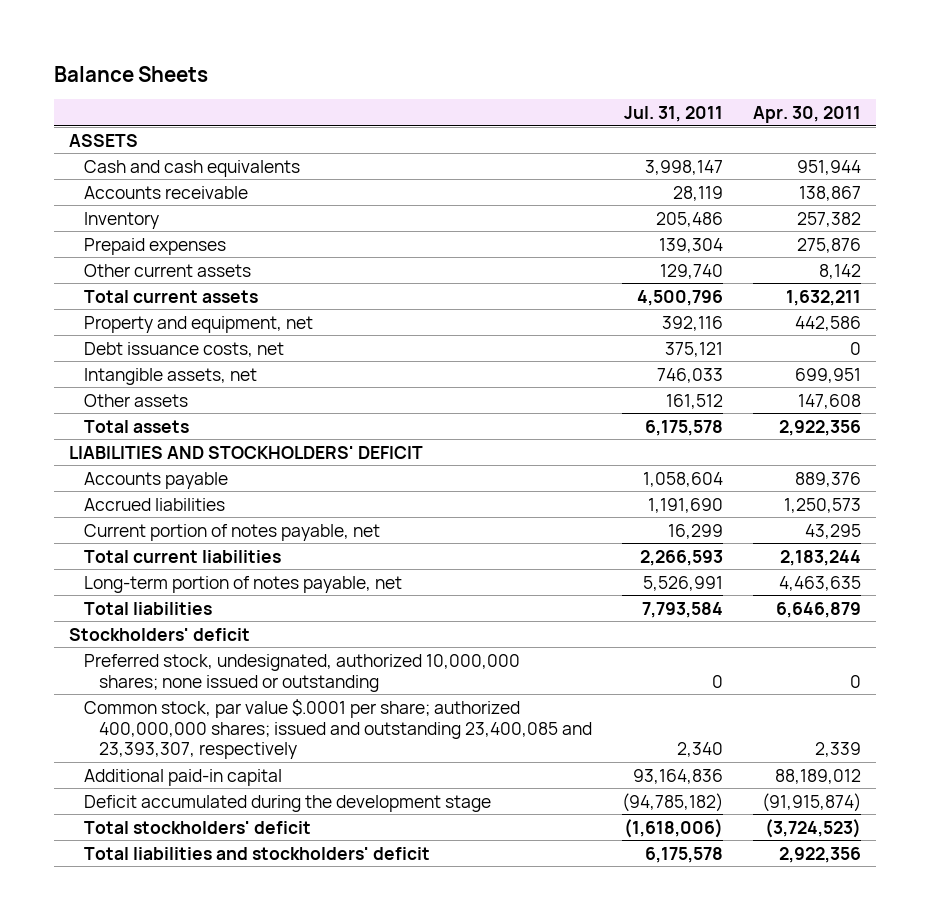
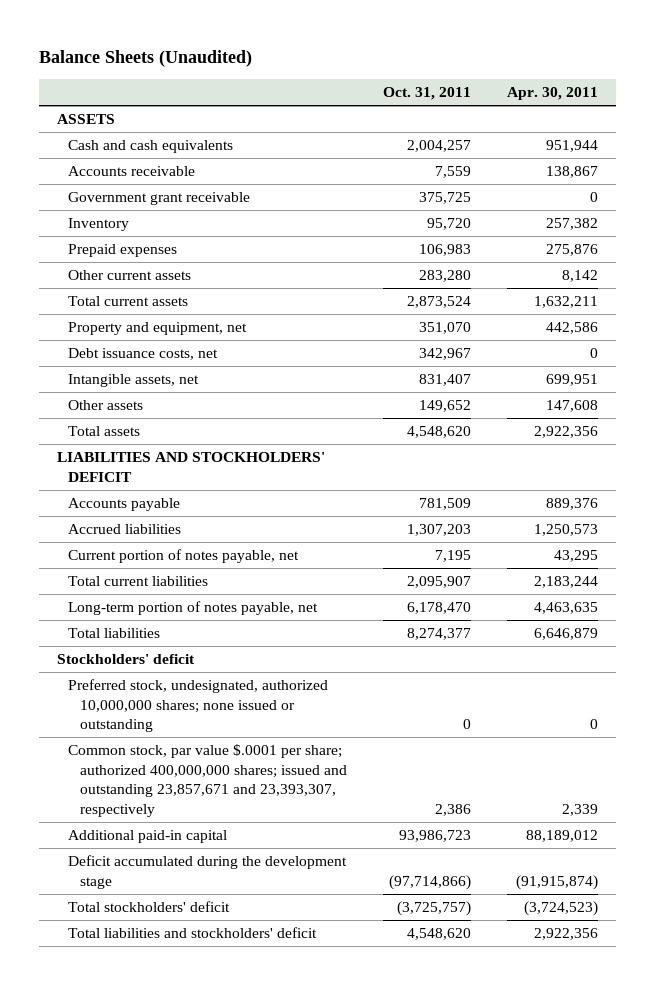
- Balance Sheets
+ Balance Sheets (Unaudited)
- | Jul. 31, 2011 | Apr. 30, 2011
+ | Oct. 31, 2011 | Apr. 30, 2011
+ Government grant receivable | 375,725 | 0
- Common stock, par value $.0001 per share; authorized 400,000,000 shares; issued and outstanding 23,400,085 and 23,393,307, respectively | 2,340 | 2,339
+ Common stock, par value $.0001 per share; authorized 400,000,000 shares; issued and outstanding 23,857,671 and 23,393,307, respectively | 2,386 | 2,339

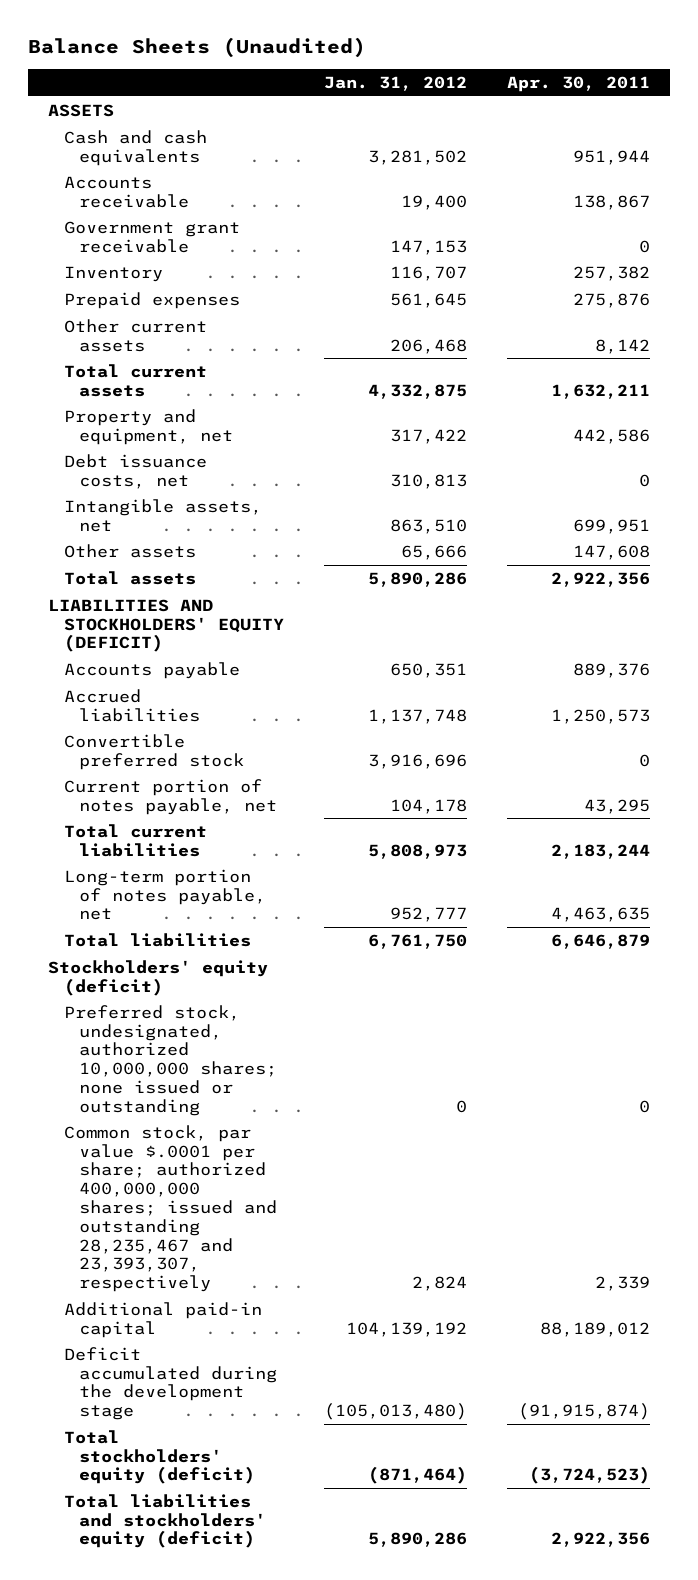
- | Oct. 31, 2011 | Apr. 30, 2011
+ | Jan. 31, 2012 | Apr. 30, 2011
- LIABILITIES AND STOCKHOLDERS' DEFICIT
+ LIABILITIES AND STOCKHOLDERS' EQUITY (DEFICIT)
+ Convertible preferred stock | 3,916,696 | 0
- Stockholders' deficit
+ Stockholders' equity (deficit)
- Common stock, par value $.0001 per share; authorized 400,000,000 shares; issued and outstanding 23,857,671 and 23,393,307, respectively | 2,386 | 2,339
+ Common stock, par value $.0001 per share; authorized 400,000,000 shares; issued and outstanding 28,235,467 and 23,393,307, respectively | 2,824 | 2,339
- Total stockholders' deficit | (3,725,757) | (3,724,523)
- Total liabilities and stockholders' deficit | 4,548,620 | 2,922,356
+ Total stockholders' equity (deficit) | (871,464) | (3,724,523)
+ Total liabilities and stockholders' equity (deficit) | 5,890,286 | 2,922,356

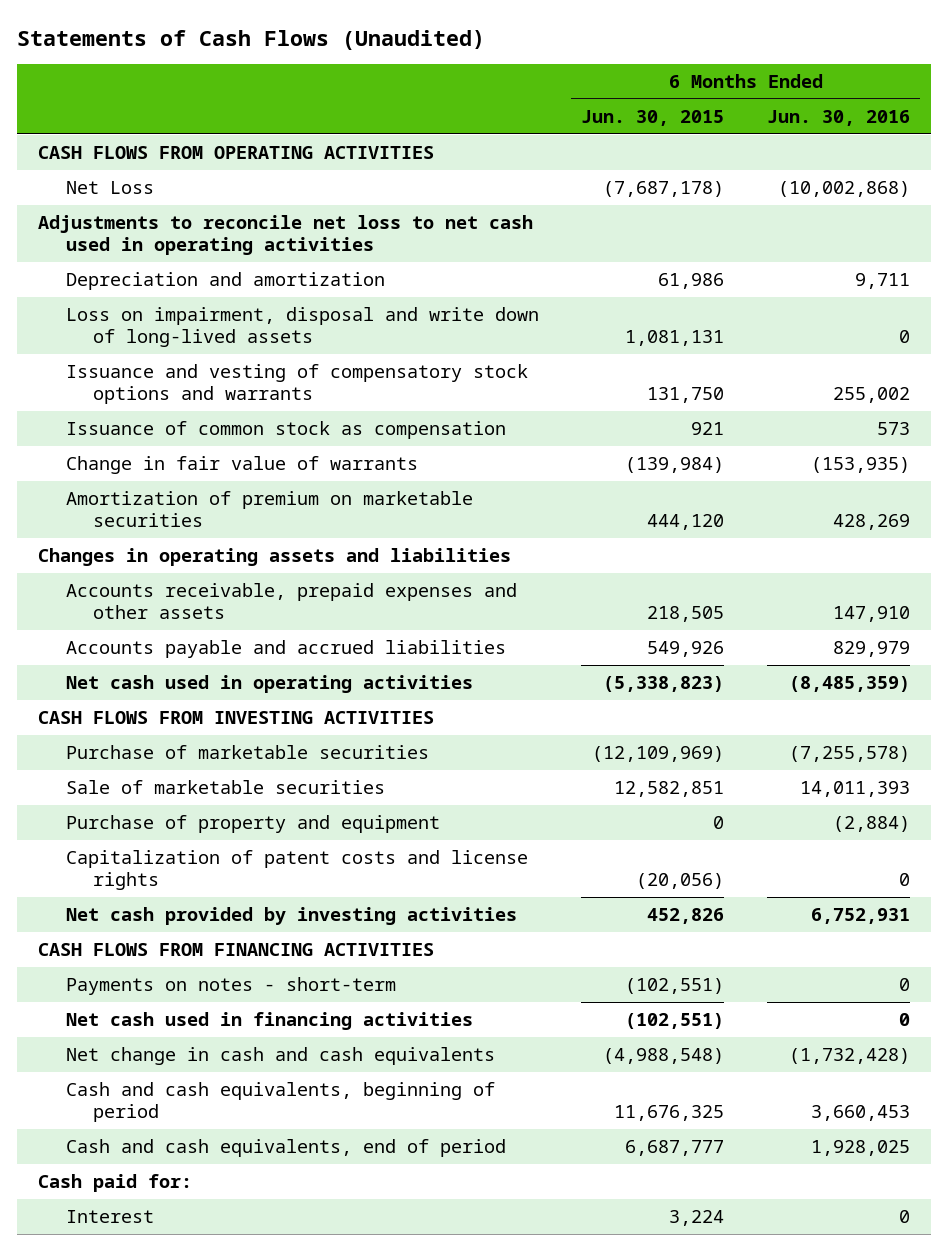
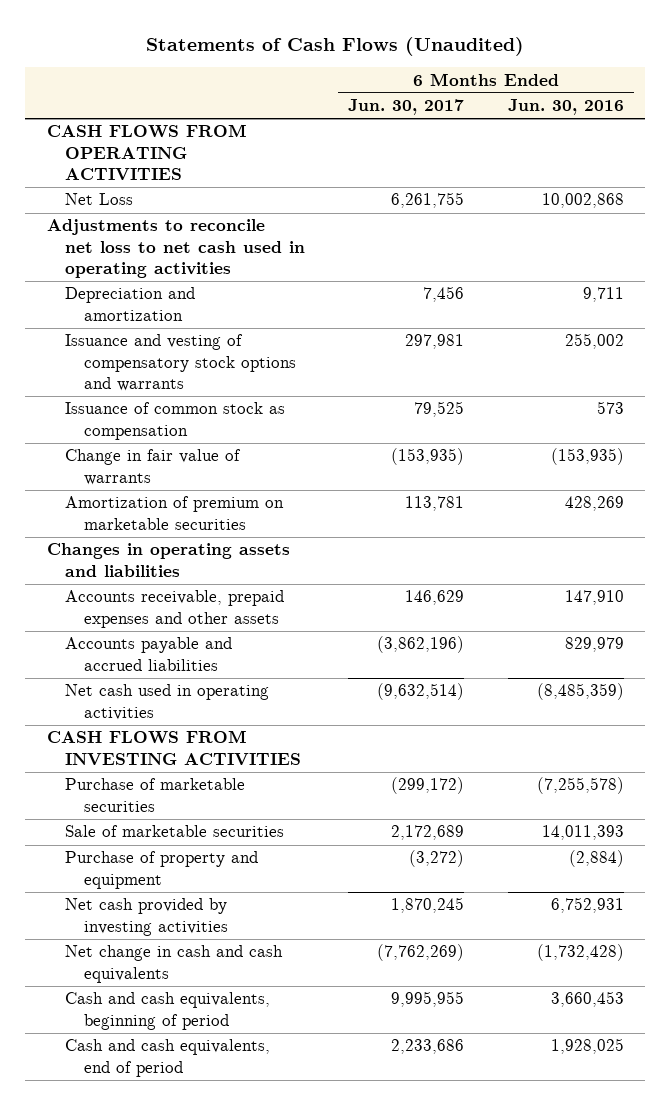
- | 6 Months Ended Jun. 30, 2015 | 6 Months Ended Jun. 30, 2016
+ | 6 Months Ended Jun. 30, 2017 | 6 Months Ended Jun. 30, 2016
- Net Loss | (7,687,178) | (10,002,868)
+ Net Loss | 6,261,755 | 10,002,868
- Loss on impairment, disposal and write down of long-lived assets | 1,081,131 | 0
- Capitalization of patent costs and license rights | (20,056) | 0
- CASH FLOWS FROM FINANCING ACTIVITIES
- Payments on notes - short-term | (102,551) | 0
- Net cash used in financing activities | (102,551) | 0
- Cash paid for:
- Interest | 3,224 | 0

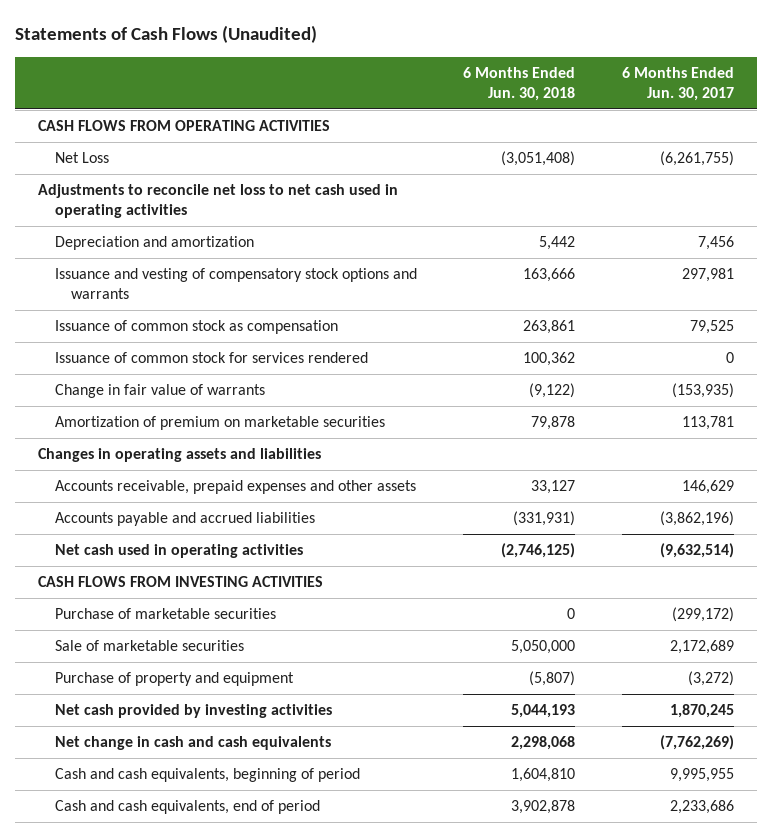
- | 6 Months Ended Jun. 30, 2017 | 6 Months Ended Jun. 30, 2016
+ | 6 Months Ended Jun. 30, 2018 | 6 Months Ended Jun. 30, 2017
- Net Loss | 6,261,755 | 10,002,868
+ Net Loss | (3,051,408) | (6,261,755)
+ Issuance of common stock for services rendered | 100,362 | 0

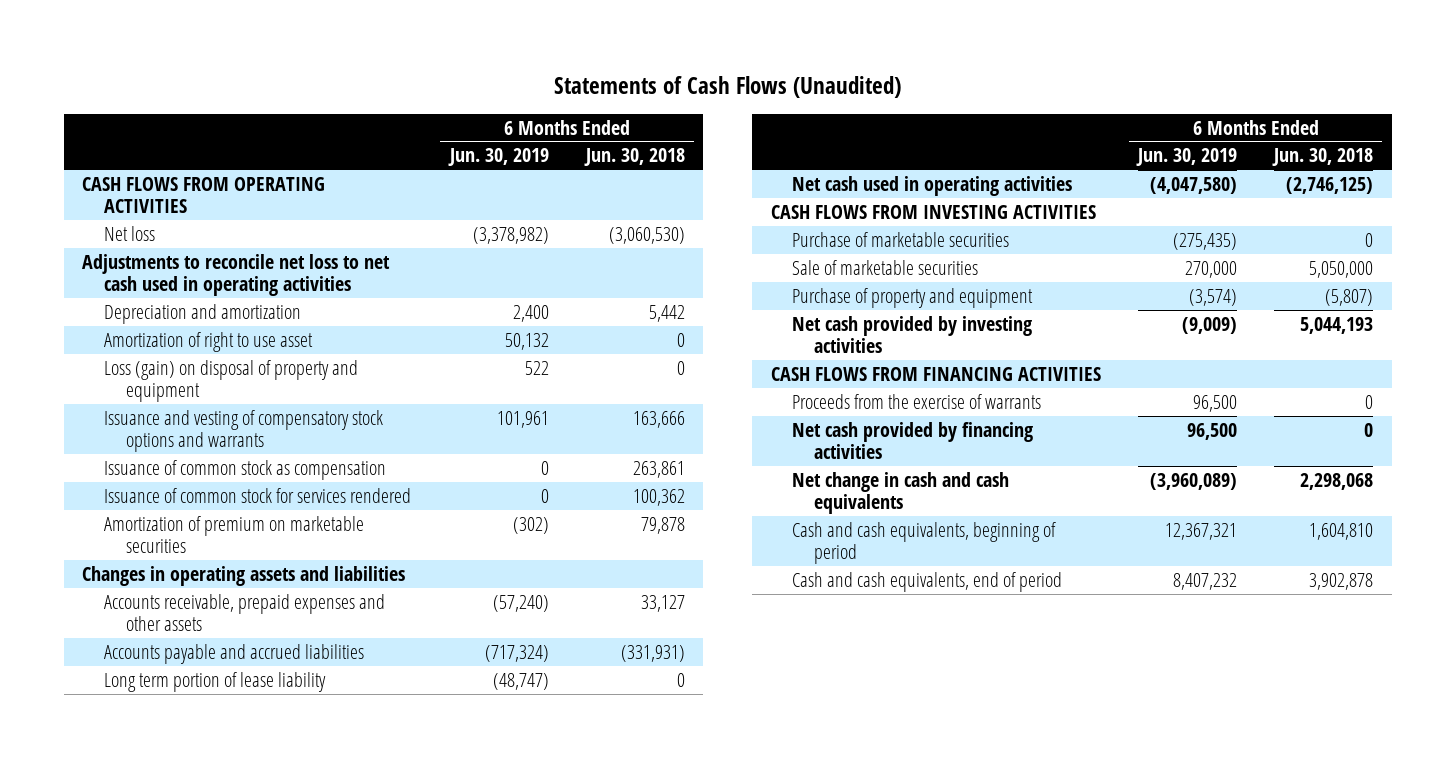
- | 6 Months Ended Jun. 30, 2018 | 6 Months Ended Jun. 30, 2017
+ | 6 Months Ended Jun. 30, 2019 | 6 Months Ended Jun. 30, 2018
- Net Loss | (3,051,408) | (6,261,755)
+ Net loss | (3,378,982) | (3,060,530)
+ Amortization of right to use asset | 50,132 | 0
+ Loss (gain) on disposal of property and equipment | 522 | 0
- Change in fair value of warrants | (9,122) | (153,935)
+ Long term portion of lease liability | (48,747) | 0
+ CASH FLOWS FROM FINANCING ACTIVITIES
+ Proceeds from the exercise of warrants | 96,500 | 0
+ Net cash provided by financing activities | 96,500 | 0

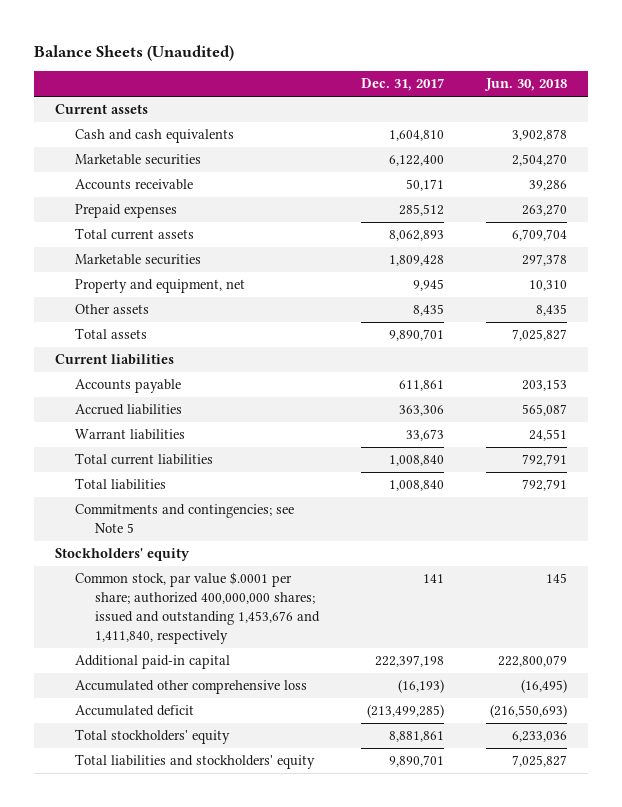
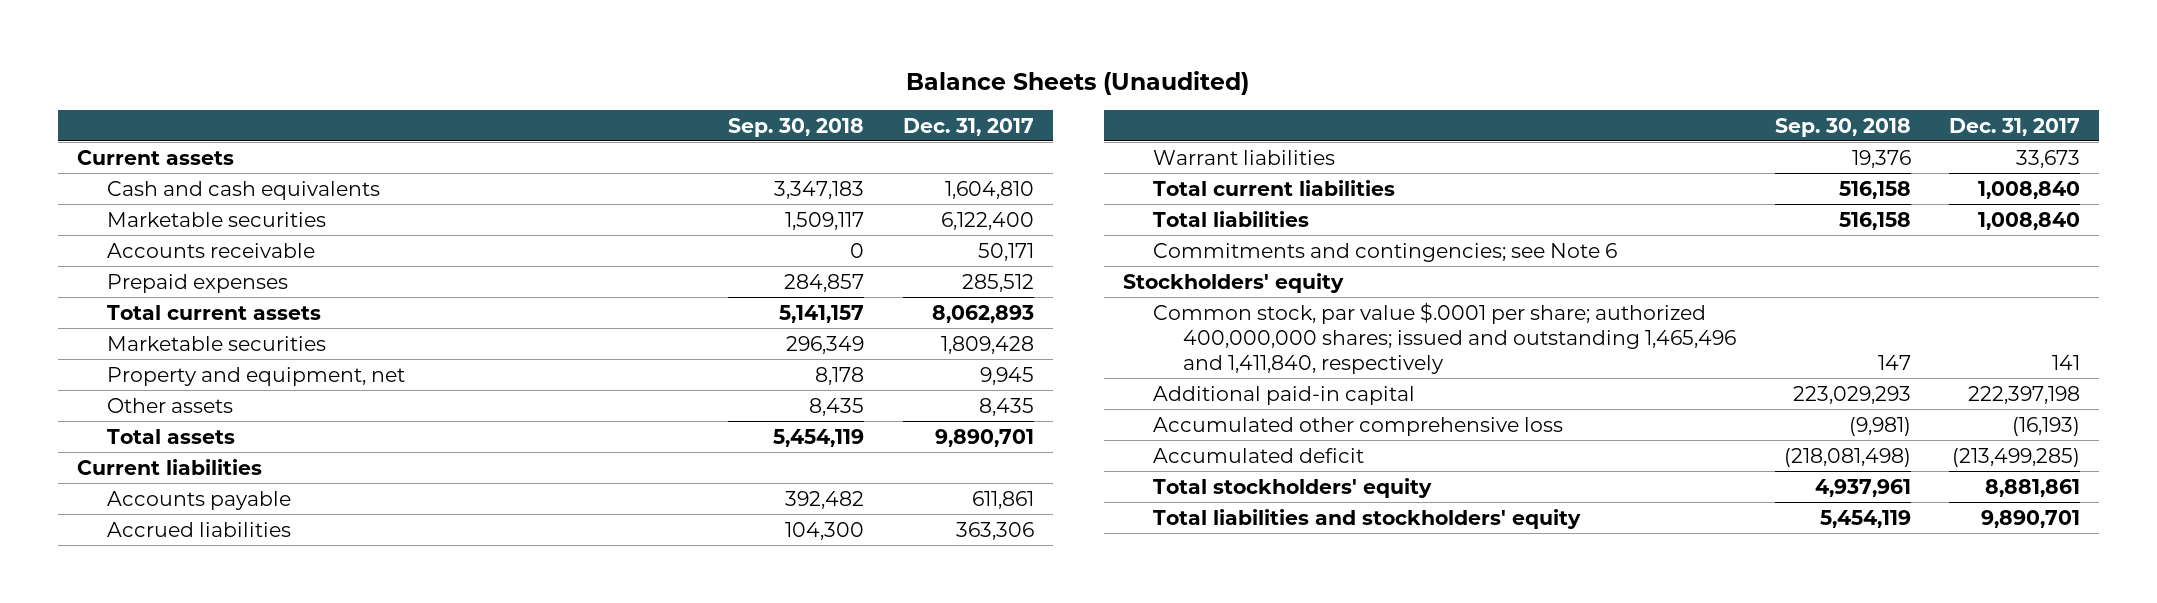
- | Dec. 31, 2017 | Jun. 30, 2018
+ | Sep. 30, 2018 | Dec. 31, 2017
- Commitments and contingencies; see Note 5
+ Commitments and contingencies; see Note 6
- Common stock, par value $.0001 per share; authorized 400,000,000 shares; issued and outstanding 1,453,676 and 1,411,840, respectively | 141 | 145
+ Common stock, par value $.0001 per share; authorized 400,000,000 shares; issued and outstanding 1,465,496 and 1,411,840, respectively | 147 | 141

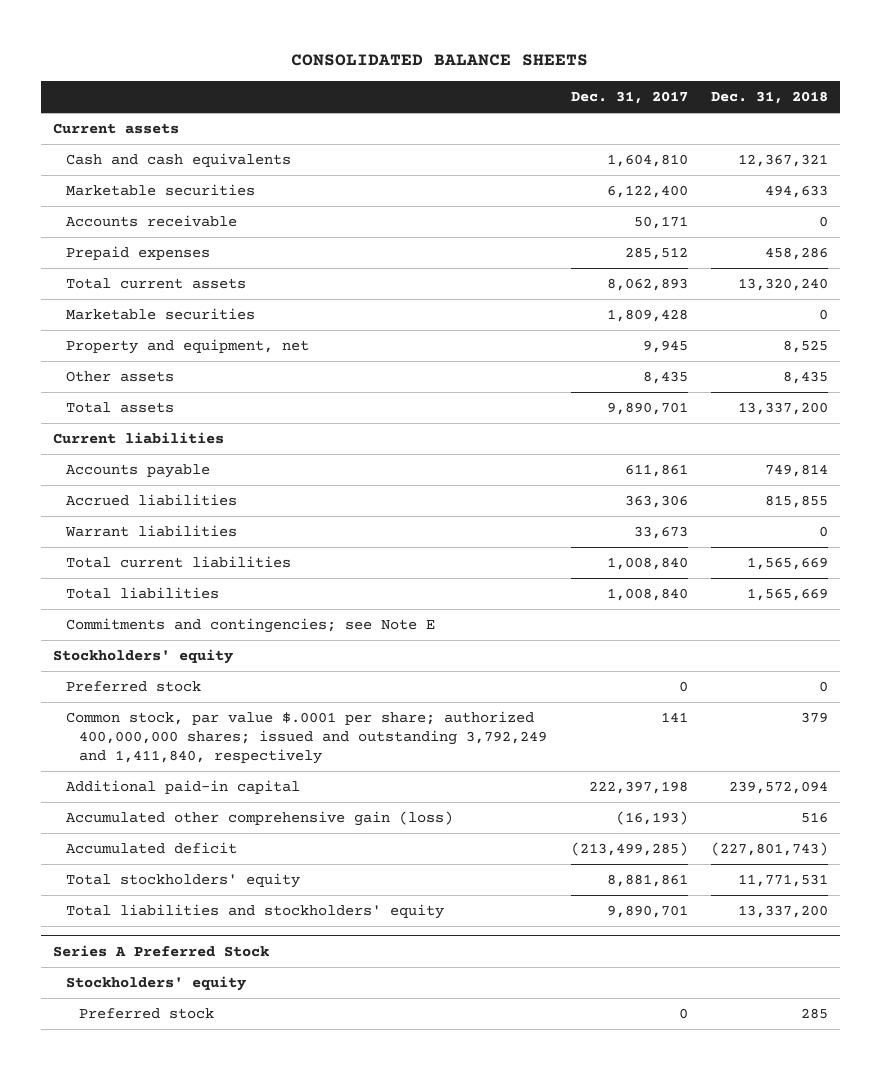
- Balance Sheets (Unaudited)
+ CONSOLIDATED BALANCE SHEETS
- | Sep. 30, 2018 | Dec. 31, 2017
+ | Dec. 31, 2017 | Dec. 31, 2018
- Commitments and contingencies; see Note 6
+ Commitments and contingencies; see Note E
- Common stock, par value $.0001 per share; authorized 400,000,000 shares; issued and outstanding 1,465,496 and 1,411,840, respectively | 147 | 141
+ Preferred stock | 0 | 0
+ Common stock, par value $.0001 per share; authorized 400,000,000 shares; issued and outstanding 3,792,249 and 1,411,840, respectively | 141 | 379
- Accumulated other comprehensive loss | (9,981) | (16,193)
+ Accumulated other comprehensive gain (loss) | (16,193) | 516
+ Series A Preferred Stock
+ Stockholders' equity
+ Preferred stock | 0 | 285

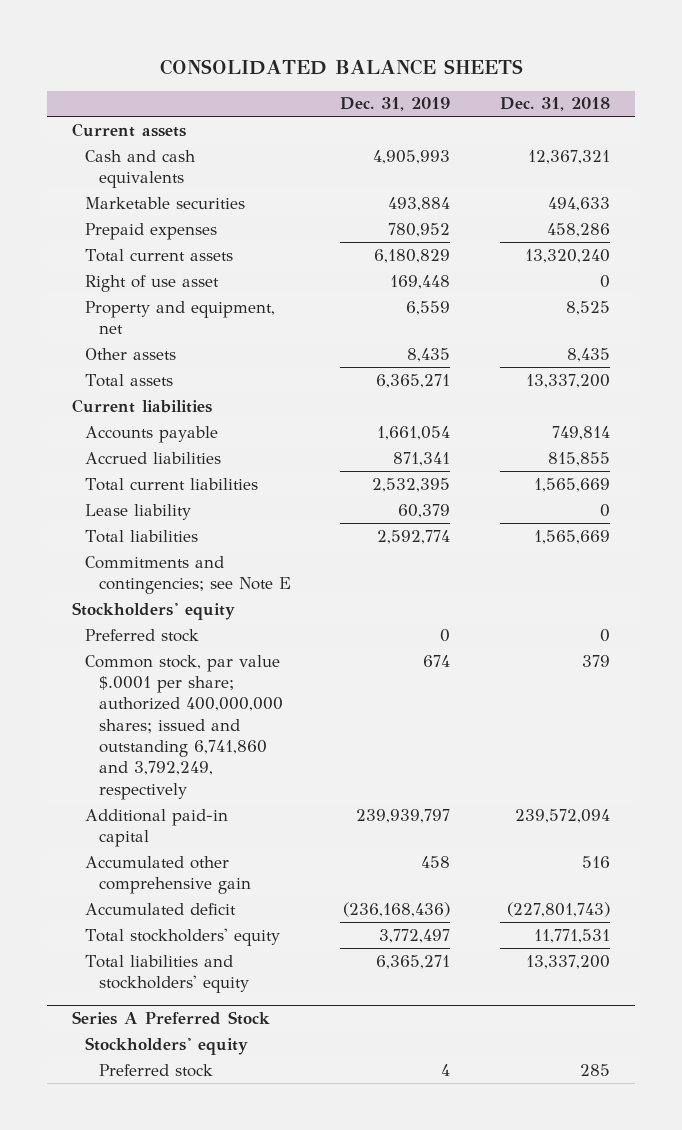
- | Dec. 31, 2017 | Dec. 31, 2018
+ | Dec. 31, 2019 | Dec. 31, 2018
- Accounts receivable | 50,171 | 0
- Marketable securities | 1,809,428 | 0
+ Right of use asset | 169,448 | 0
- Warrant liabilities | 33,673 | 0
+ Lease liability | 60,379 | 0
- Common stock, par value $.0001 per share; authorized 400,000,000 shares; issued and outstanding 3,792,249 and 1,411,840, respectively | 141 | 379
+ Common stock, par value $.0001 per share; authorized 400,000,000 shares; issued and outstanding 6,741,860 and 3,792,249, respectively | 674 | 379
- Accumulated other comprehensive gain (loss) | (16,193) | 516
+ Accumulated other comprehensive gain | 458 | 516

